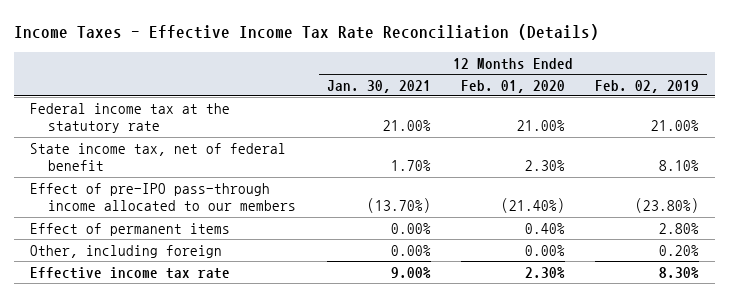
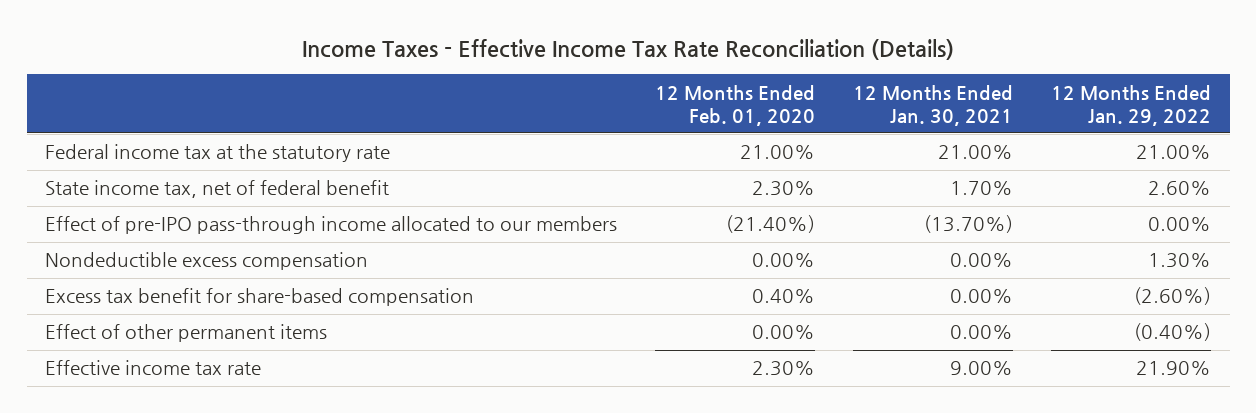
- | 12 Months Ended Jan. 30, 2021 | 12 Months Ended Feb. 01, 2020 | 12 Months Ended Feb. 02, 2019
+ | 12 Months Ended Feb. 01, 2020 | 12 Months Ended Jan. 30, 2021 | 12 Months Ended Jan. 29, 2022
- Effect of permanent items | 0.00% | 0.40% | 2.80%
- Other, including foreign | 0.00% | 0.00% | 0.20%
+ Nondeductible excess compensation | 0.00% | 0.00% | 1.30%
+ Excess tax benefit for share-based compensation | 0.40% | 0.00% | (2.60%)
+ Effect of other permanent items | 0.00% | 0.00% | (0.40%)

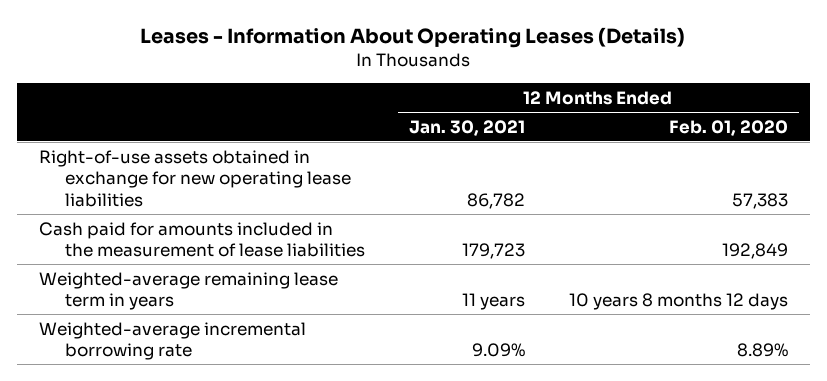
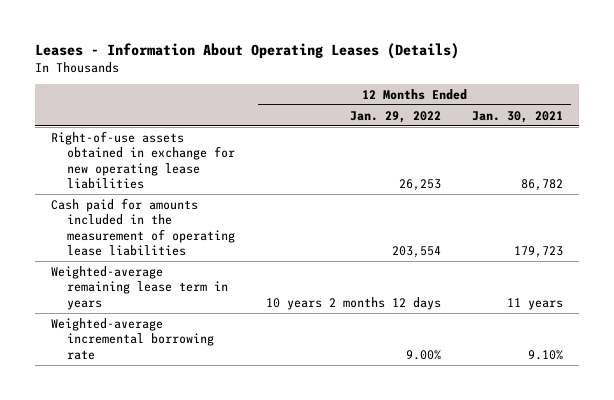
- | 12 Months Ended Jan. 30, 2021 | 12 Months Ended Feb. 01, 2020
+ | 12 Months Ended Jan. 29, 2022 | 12 Months Ended Jan. 30, 2021
- Cash paid for amounts included in the measurement of lease liabilities | 179,723 | 192,849
+ Cash paid for amounts included in the measurement of operating lease liabilities | 203,554 | 179,723
- Weighted-average incremental borrowing rate | 9.09% | 8.89%
+ Weighted-average incremental borrowing rate | 9.00% | 9.10%

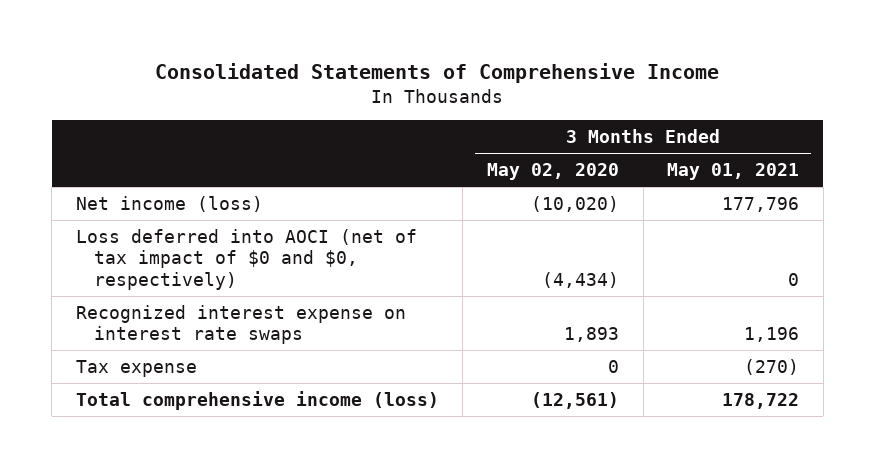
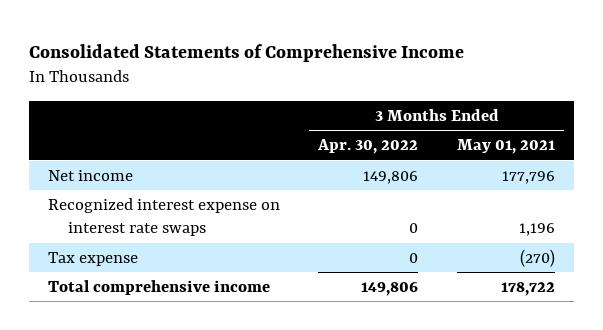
- | 3 Months Ended May 02, 2020 | 3 Months Ended May 01, 2021
+ | 3 Months Ended Apr. 30, 2022 | 3 Months Ended May 01, 2021
- Net income (loss) | (10,020) | 177,796
- Loss deferred into AOCI (net of tax impact of $0 and $0, respectively) | (4,434) | 0
+ Net income | 149,806 | 177,796
- Total comprehensive income (loss) | (12,561) | 178,722
+ Total comprehensive income | 149,806 | 178,722

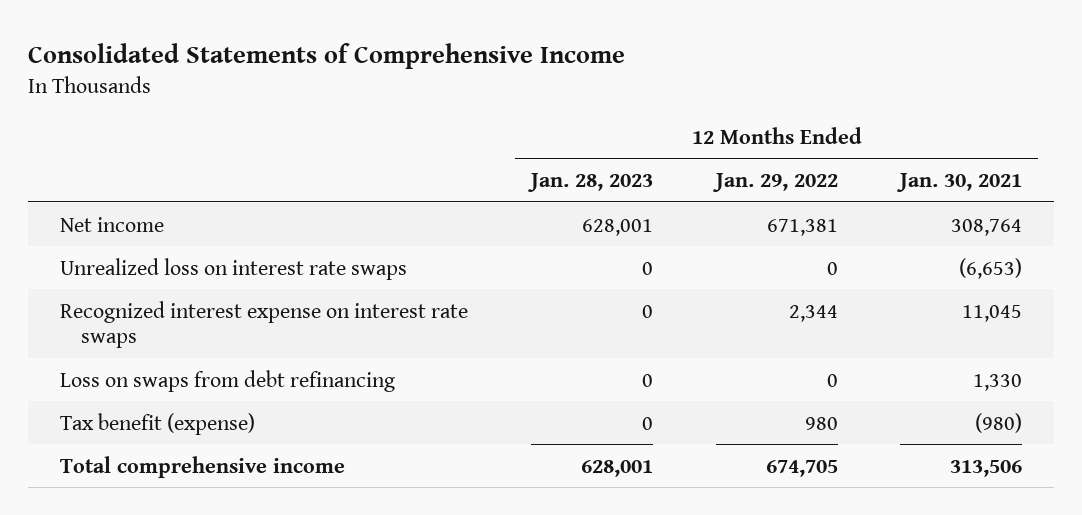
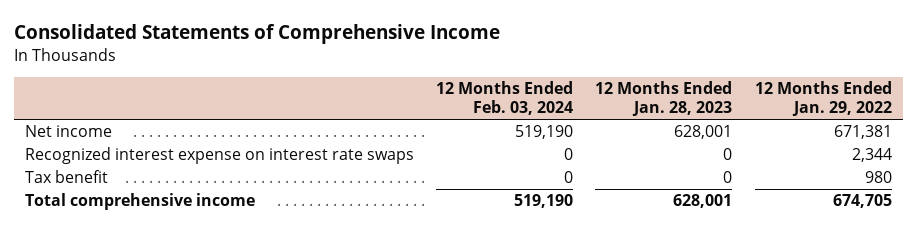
- | 12 Months Ended Jan. 28, 2023 | 12 Months Ended Jan. 29, 2022 | 12 Months Ended Jan. 30, 2021
+ | 12 Months Ended Feb. 03, 2024 | 12 Months Ended Jan. 28, 2023 | 12 Months Ended Jan. 29, 2022
- Unrealized loss on interest rate swaps | 0 | 0 | (6,653)
- Loss on swaps from debt refinancing | 0 | 0 | 1,330
- Tax benefit (expense) | 0 | 980 | (980)
+ Tax benefit | 0 | 0 | 980

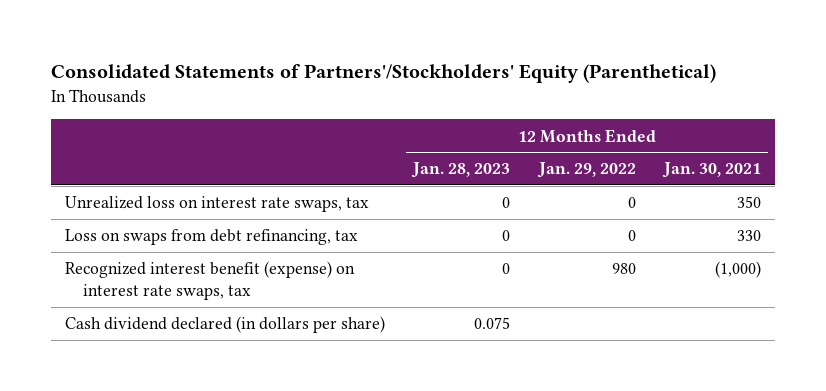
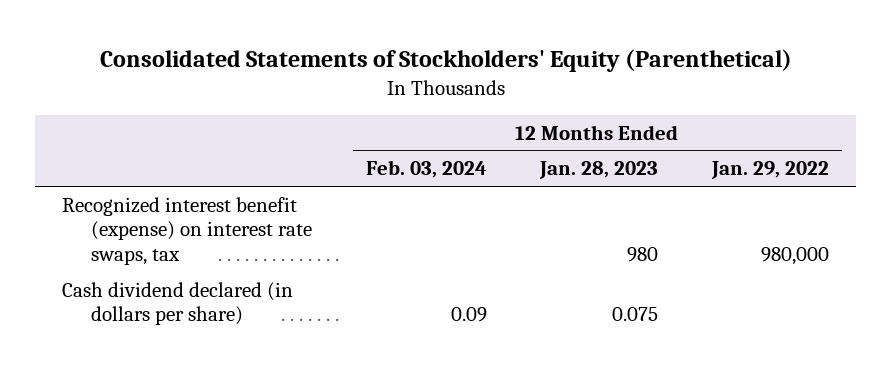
- Consolidated Statements of Partners'/Stockholders' Equity (Parenthetical)
+ Consolidated Statements of Stockholders' Equity (Parenthetical)
- | 12 Months Ended Jan. 28, 2023 | 12 Months Ended Jan. 29, 2022 | 12 Months Ended Jan. 30, 2021
+ | 12 Months Ended Feb. 03, 2024 | 12 Months Ended Jan. 28, 2023 | 12 Months Ended Jan. 29, 2022
- Unrealized loss on interest rate swaps, tax | 0 | 0 | 350
- Loss on swaps from debt refinancing, tax | 0 | 0 | 330
- Recognized interest benefit (expense) on interest rate swaps, tax | 0 | 980 | (1,000)
+ Recognized interest benefit (expense) on interest rate swaps, tax | | 980 | 980,000

